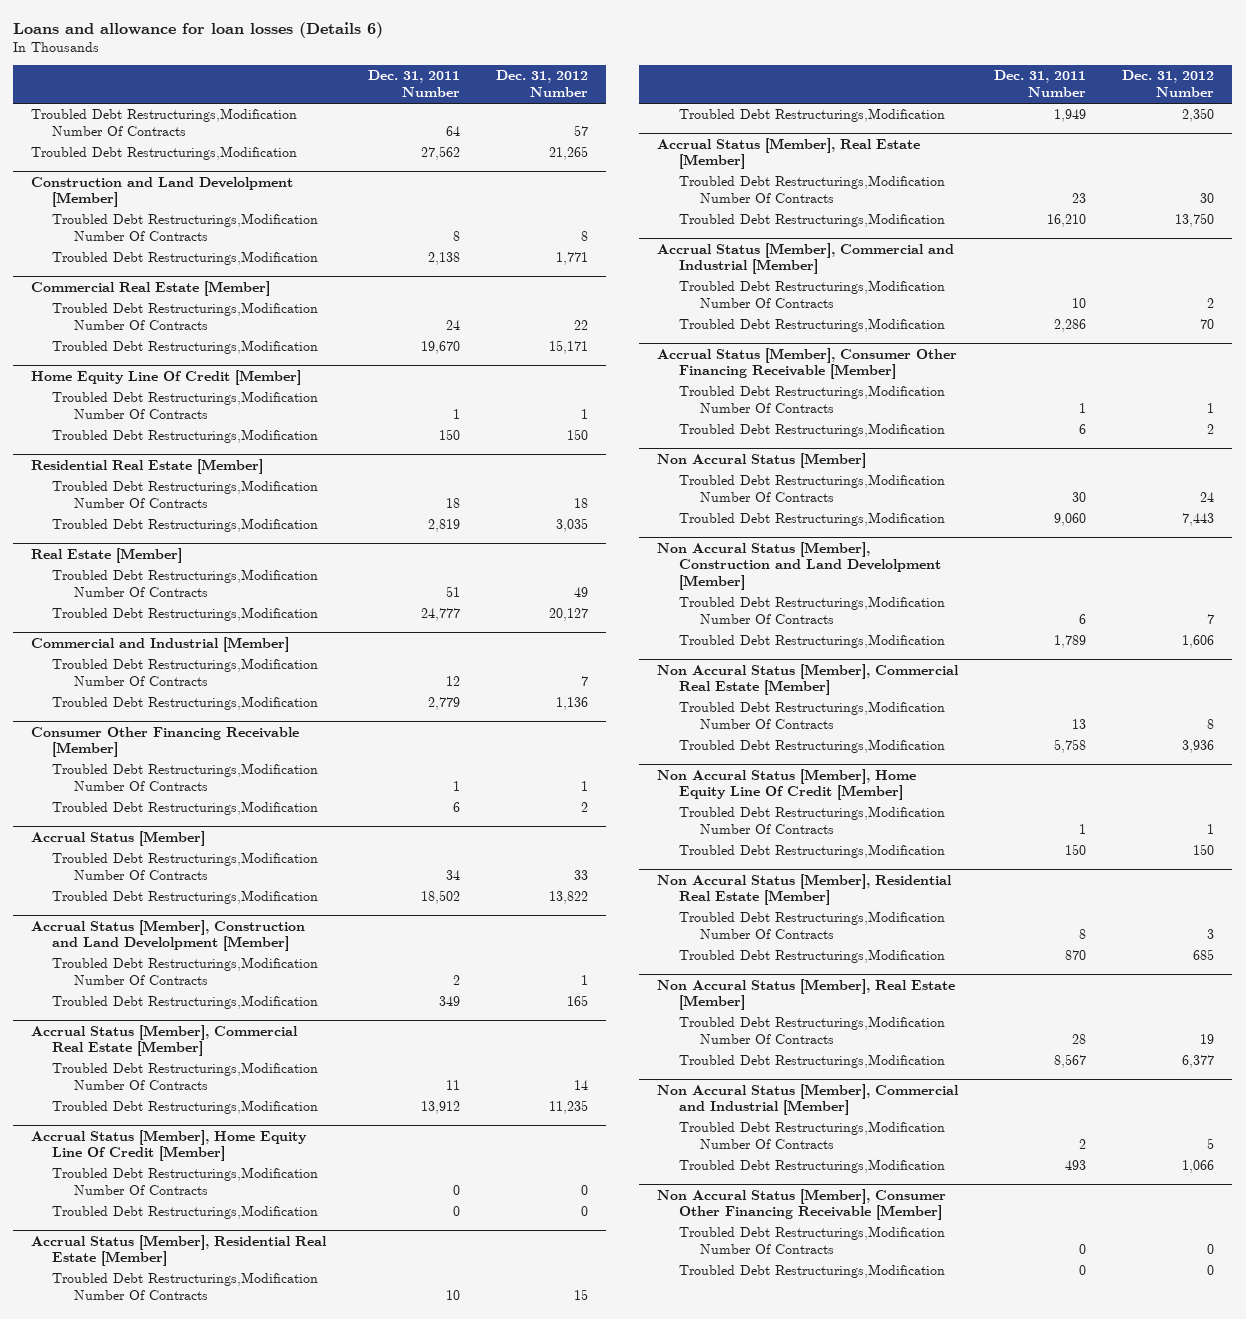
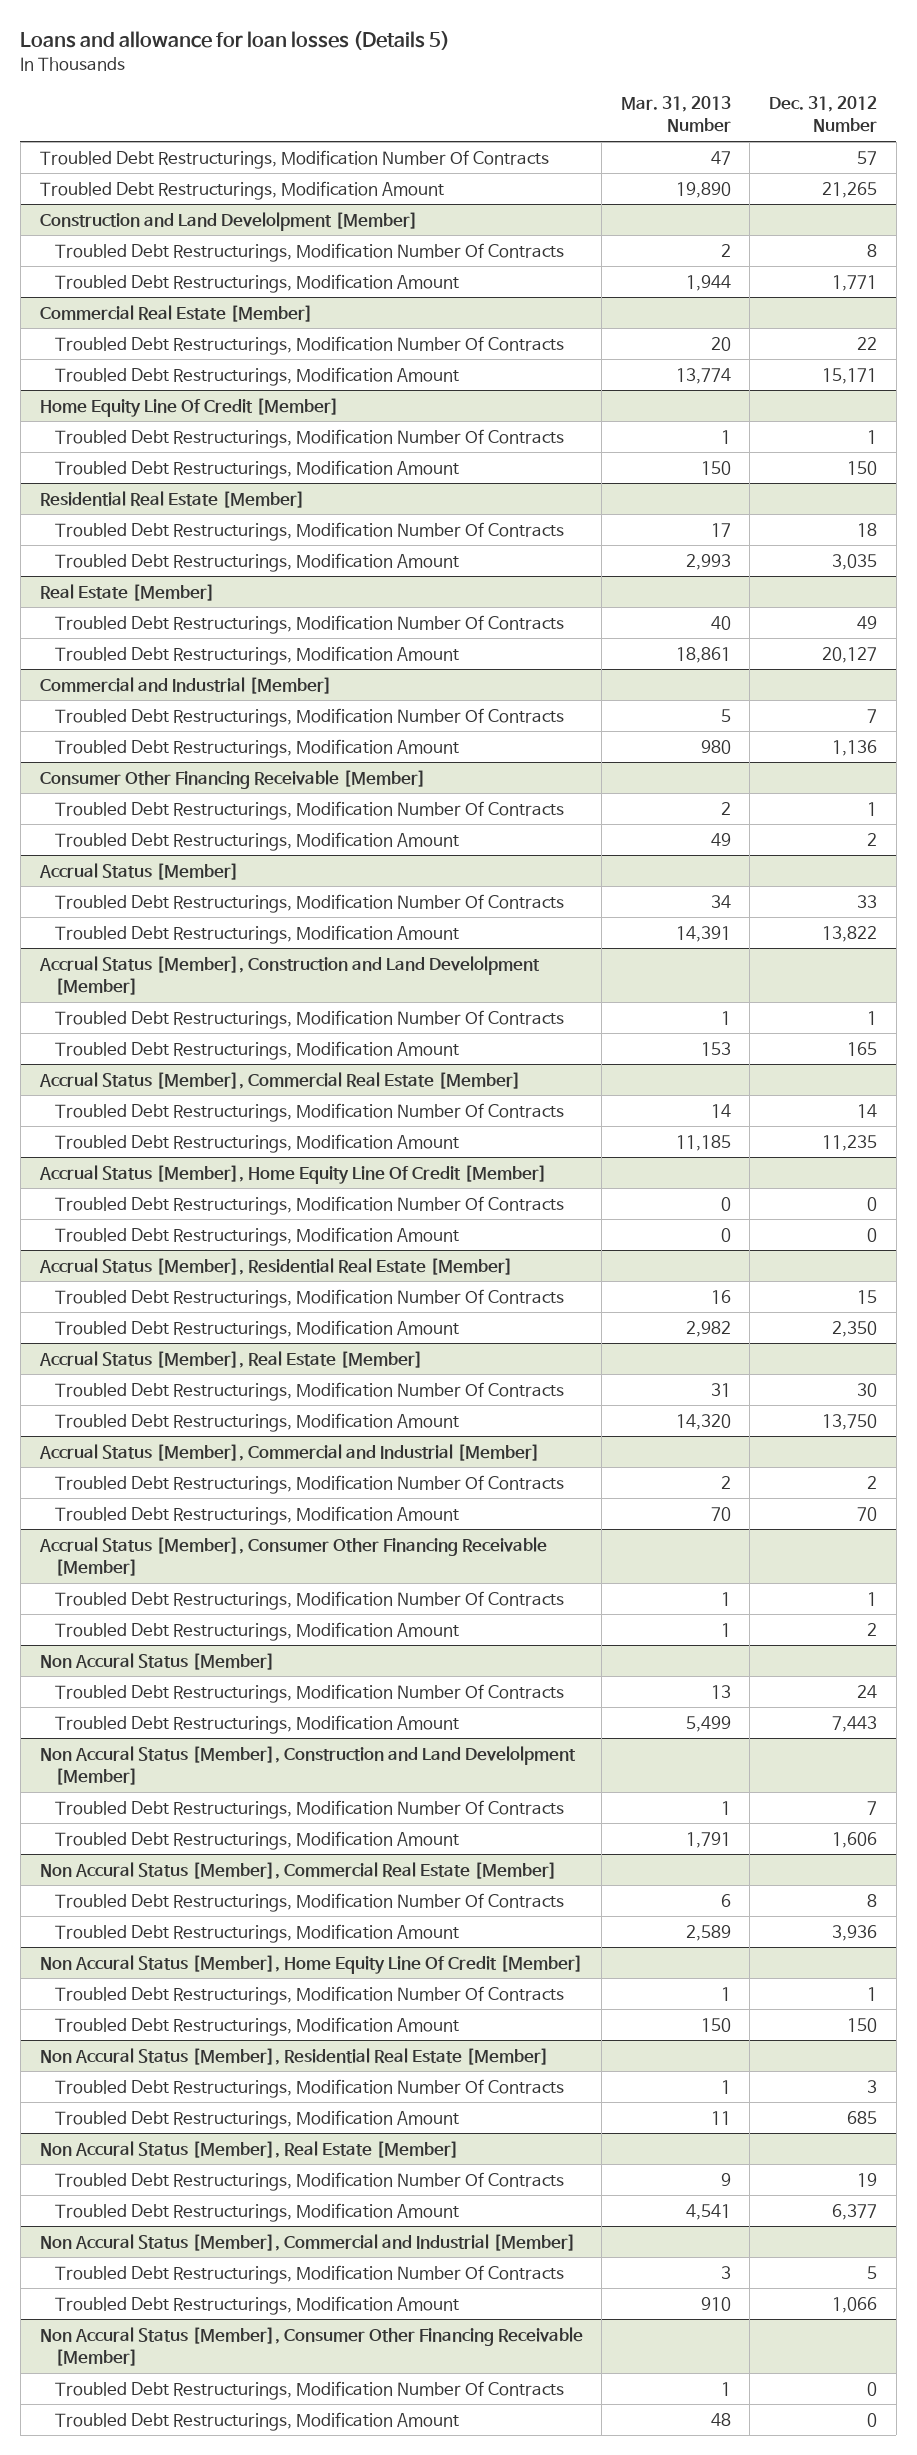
- Loans and allowance for loan losses (Details 6)
+ Loans and allowance for loan losses (Details 5)
- | Dec. 31, 2011 Number | Dec. 31, 2012 Number
+ | Mar. 31, 2013 Number | Dec. 31, 2012 Number
- Troubled Debt Restructurings,Modification Number Of Contracts | 64 | 57
- Troubled Debt Restructurings,Modification | 27,562 | 21,265
+ Troubled Debt Restructurings, Modification Number Of Contracts | 47 | 57
+ Troubled Debt Restructurings, Modification Amount | 19,890 | 21,265
@ Construction and Land Develolpment [Member]
- Troubled Debt Restructurings,Modification Number Of Contracts | 8 | 8
- Troubled Debt Restructurings,Modification | 2,138 | 1,771
+ Troubled Debt Restructurings, Modification Number Of Contracts | 2 | 8
+ Troubled Debt Restructurings, Modification Amount | 1,944 | 1,771
@ Commercial Real Estate [Member]
- Troubled Debt Restructurings,Modification Number Of Contracts | 24 | 22
- Troubled Debt Restructurings,Modification | 19,670 | 15,171
+ Troubled Debt Restructurings, Modification Number Of Contracts | 20 | 22
+ Troubled Debt Restructurings, Modification Amount | 13,774 | 15,171
@ Home Equity Line Of Credit [Member]
- Troubled Debt Restructurings,Modification Number Of Contracts | 1 | 1
- Troubled Debt Restructurings,Modification | 150 | 150
+ Troubled Debt Restructurings, Modification Number Of Contracts | 1 | 1
+ Troubled Debt Restructurings, Modification Amount | 150 | 150
@ Residential Real Estate [Member]
- Troubled Debt Restructurings,Modification Number Of Contracts | 18 | 18
- Troubled Debt Restructurings,Modification | 2,819 | 3,035
+ Troubled Debt Restructurings, Modification Number Of Contracts | 17 | 18
+ Troubled Debt Restructurings, Modification Amount | 2,993 | 3,035
@ Real Estate [Member]
- Troubled Debt Restructurings,Modification Number Of Contracts | 51 | 49
- Troubled Debt Restructurings,Modification | 24,777 | 20,127
+ Troubled Debt Restructurings, Modification Number Of Contracts | 40 | 49
+ Troubled Debt Restructurings, Modification Amount | 18,861 | 20,127
@ Commercial and Industrial [Member]
- Troubled Debt Restructurings,Modification Number Of Contracts | 12 | 7
- Troubled Debt Restructurings,Modification | 2,779 | 1,136
+ Troubled Debt Restructurings, Modification Number Of Contracts | 5 | 7
+ Troubled Debt Restructurings, Modification Amount | 980 | 1,136
@ Consumer Other Financing Receivable [Member]
- Troubled Debt Restructurings,Modification Number Of Contracts | 1 | 1
- Troubled Debt Restructurings,Modification | 6 | 2
+ Troubled Debt Restructurings, Modification Number Of Contracts | 2 | 1
+ Troubled Debt Restructurings, Modification Amount | 49 | 2
@ Accrual Status [Member]
- Troubled Debt Restructurings,Modification Number Of Contracts | 34 | 33
- Troubled Debt Restructurings,Modification | 18,502 | 13,822
+ Troubled Debt Restructurings, Modification Number Of Contracts | 34 | 33
+ Troubled Debt Restructurings, Modification Amount | 14,391 | 13,822
@ Accrual Status [Member], Construction and Land Develolpment [Member]
- Troubled Debt Restructurings,Modification Number Of Contracts | 2 | 1
- Troubled Debt Restructurings,Modification | 349 | 165
+ Troubled Debt Restructurings, Modification Number Of Contracts | 1 | 1
+ Troubled Debt Restructurings, Modification Amount | 153 | 165
@ Accrual Status [Member], Commercial Real Estate [Member]
- Troubled Debt Restructurings,Modification Number Of Contracts | 11 | 14
- Troubled Debt Restructurings,Modification | 13,912 | 11,235
+ Troubled Debt Restructurings, Modification Number Of Contracts | 14 | 14
+ Troubled Debt Restructurings, Modification Amount | 11,185 | 11,235
@ Accrual Status [Member], Home Equity Line Of Credit [Member]
- Troubled Debt Restructurings,Modification Number Of Contracts | 0 | 0
- Troubled Debt Restructurings,Modification | 0 | 0
+ Troubled Debt Restructurings, Modification Number Of Contracts | 0 | 0
+ Troubled Debt Restructurings, Modification Amount | 0 | 0
@ Accrual Status [Member], Residential Real Estate [Member]
- Troubled Debt Restructurings,Modification Number Of Contracts | 10 | 15
- Troubled Debt Restructurings,Modification | 1,949 | 2,350
+ Troubled Debt Restructurings, Modification Number Of Contracts | 16 | 15
+ Troubled Debt Restructurings, Modification Amount | 2,982 | 2,350
@ Accrual Status [Member], Real Estate [Member]
- Troubled Debt Restructurings,Modification Number Of Contracts | 23 | 30
- Troubled Debt Restructurings,Modification | 16,210 | 13,750
+ Troubled Debt Restructurings, Modification Number Of Contracts | 31 | 30
+ Troubled Debt Restructurings, Modification Amount | 14,320 | 13,750
@ Accrual Status [Member], Commercial and Industrial [Member]
- Troubled Debt Restructurings,Modification Number Of Contracts | 10 | 2
- Troubled Debt Restructurings,Modification | 2,286 | 70
+ Troubled Debt Restructurings, Modification Number Of Contracts | 2 | 2
+ Troubled Debt Restructurings, Modification Amount | 70 | 70
@ Accrual Status [Member], Consumer Other Financing Receivable [Member]
- Troubled Debt Restructurings,Modification Number Of Contracts | 1 | 1
- Troubled Debt Restructurings,Modification | 6 | 2
+ Troubled Debt Restructurings, Modification Number Of Contracts | 1 | 1
+ Troubled Debt Restructurings, Modification Amount | 1 | 2
@ Non Accural Status [Member]
- Troubled Debt Restructurings,Modification Number Of Contracts | 30 | 24
- Troubled Debt Restructurings,Modification | 9,060 | 7,443
+ Troubled Debt Restructurings, Modification Number Of Contracts | 13 | 24
+ Troubled Debt Restructurings, Modification Amount | 5,499 | 7,443
@ Non Accural Status [Member], Construction and Land Develolpment [Member]
- Troubled Debt Restructurings,Modification Number Of Contracts | 6 | 7
- Troubled Debt Restructurings,Modification | 1,789 | 1,606
+ Troubled Debt Restructurings, Modification Number Of Contracts | 1 | 7
+ Troubled Debt Restructurings, Modification Amount | 1,791 | 1,606
@ Non Accural Status [Member], Commercial Real Estate [Member]
- Troubled Debt Restructurings,Modification Number Of Contracts | 13 | 8
- Troubled Debt Restructurings,Modification | 5,758 | 3,936
+ Troubled Debt Restructurings, Modification Number Of Contracts | 6 | 8
+ Troubled Debt Restructurings, Modification Amount | 2,589 | 3,936
@ Non Accural Status [Member], Home Equity Line Of Credit [Member]
- Troubled Debt Restructurings,Modification Number Of Contracts | 1 | 1
- Troubled Debt Restructurings,Modification | 150 | 150
+ Troubled Debt Restructurings, Modification Number Of Contracts | 1 | 1
+ Troubled Debt Restructurings, Modification Amount | 150 | 150
@ Non Accural Status [Member], Residential Real Estate [Member]
- Troubled Debt Restructurings,Modification Number Of Contracts | 8 | 3
- Troubled Debt Restructurings,Modification | 870 | 685
+ Troubled Debt Restructurings, Modification Number Of Contracts | 1 | 3
+ Troubled Debt Restructurings, Modification Amount | 11 | 685
@ Non Accural Status [Member], Real Estate [Member]
- Troubled Debt Restructurings,Modification Number Of Contracts | 28 | 19
- Troubled Debt Restructurings,Modification | 8,567 | 6,377
+ Troubled Debt Restructurings, Modification Number Of Contracts | 9 | 19
+ Troubled Debt Restructurings, Modification Amount | 4,541 | 6,377
@ Non Accural Status [Member], Commercial and Industrial [Member]
- Troubled Debt Restructurings,Modification Number Of Contracts | 2 | 5
- Troubled Debt Restructurings,Modification | 493 | 1,066
+ Troubled Debt Restructurings, Modification Number Of Contracts | 3 | 5
+ Troubled Debt Restructurings, Modification Amount | 910 | 1,066
@ Non Accural Status [Member], Consumer Other Financing Receivable [Member]
- Troubled Debt Restructurings,Modification Number Of Contracts | 0 | 0
- Troubled Debt Restructurings,Modification | 0 | 0
+ Troubled Debt Restructurings, Modification Number Of Contracts | 1 | 0
+ Troubled Debt Restructurings, Modification Amount | 48 | 0

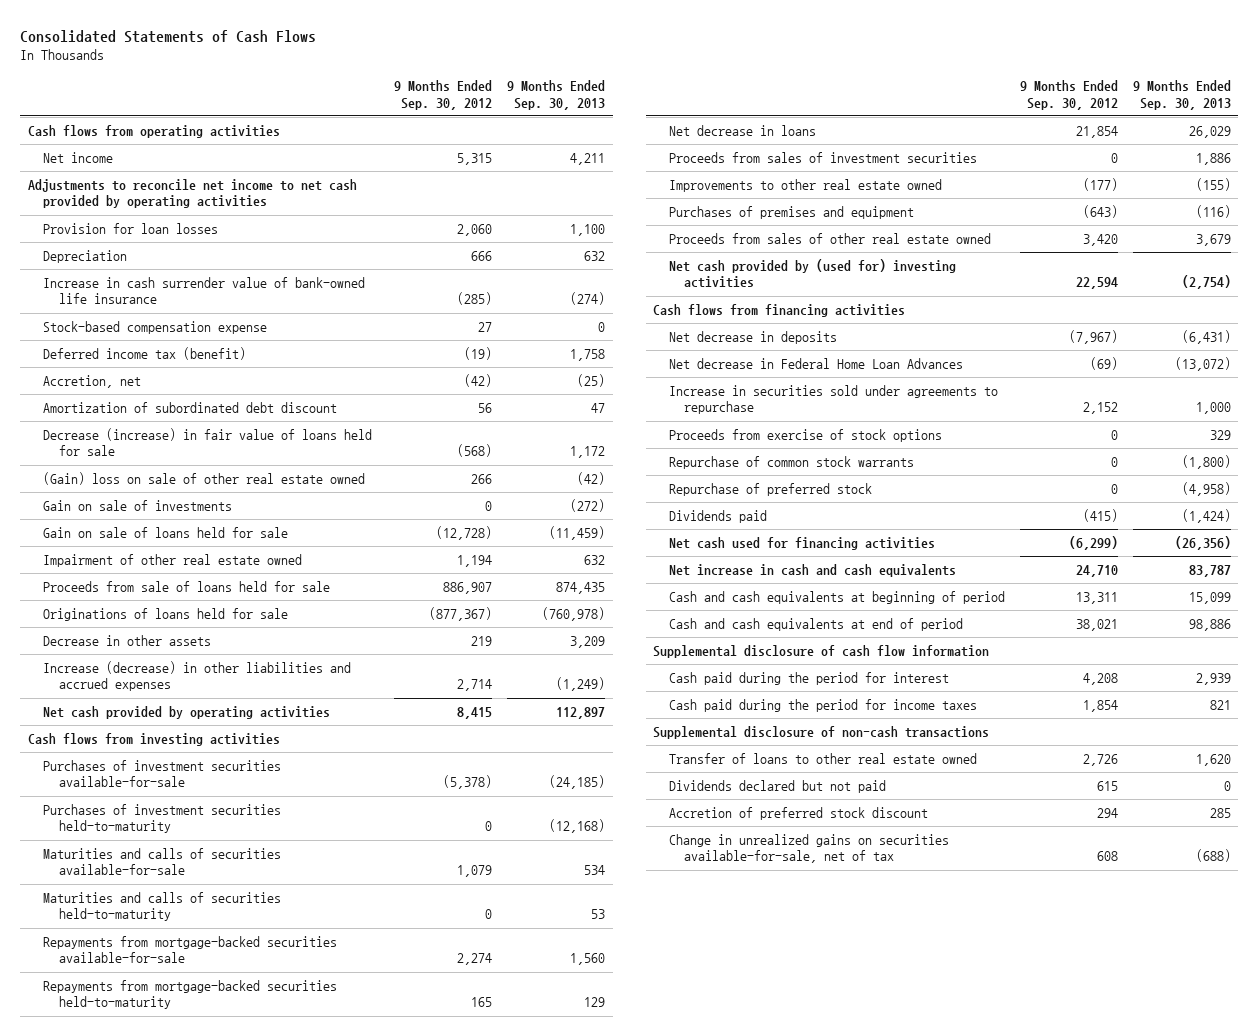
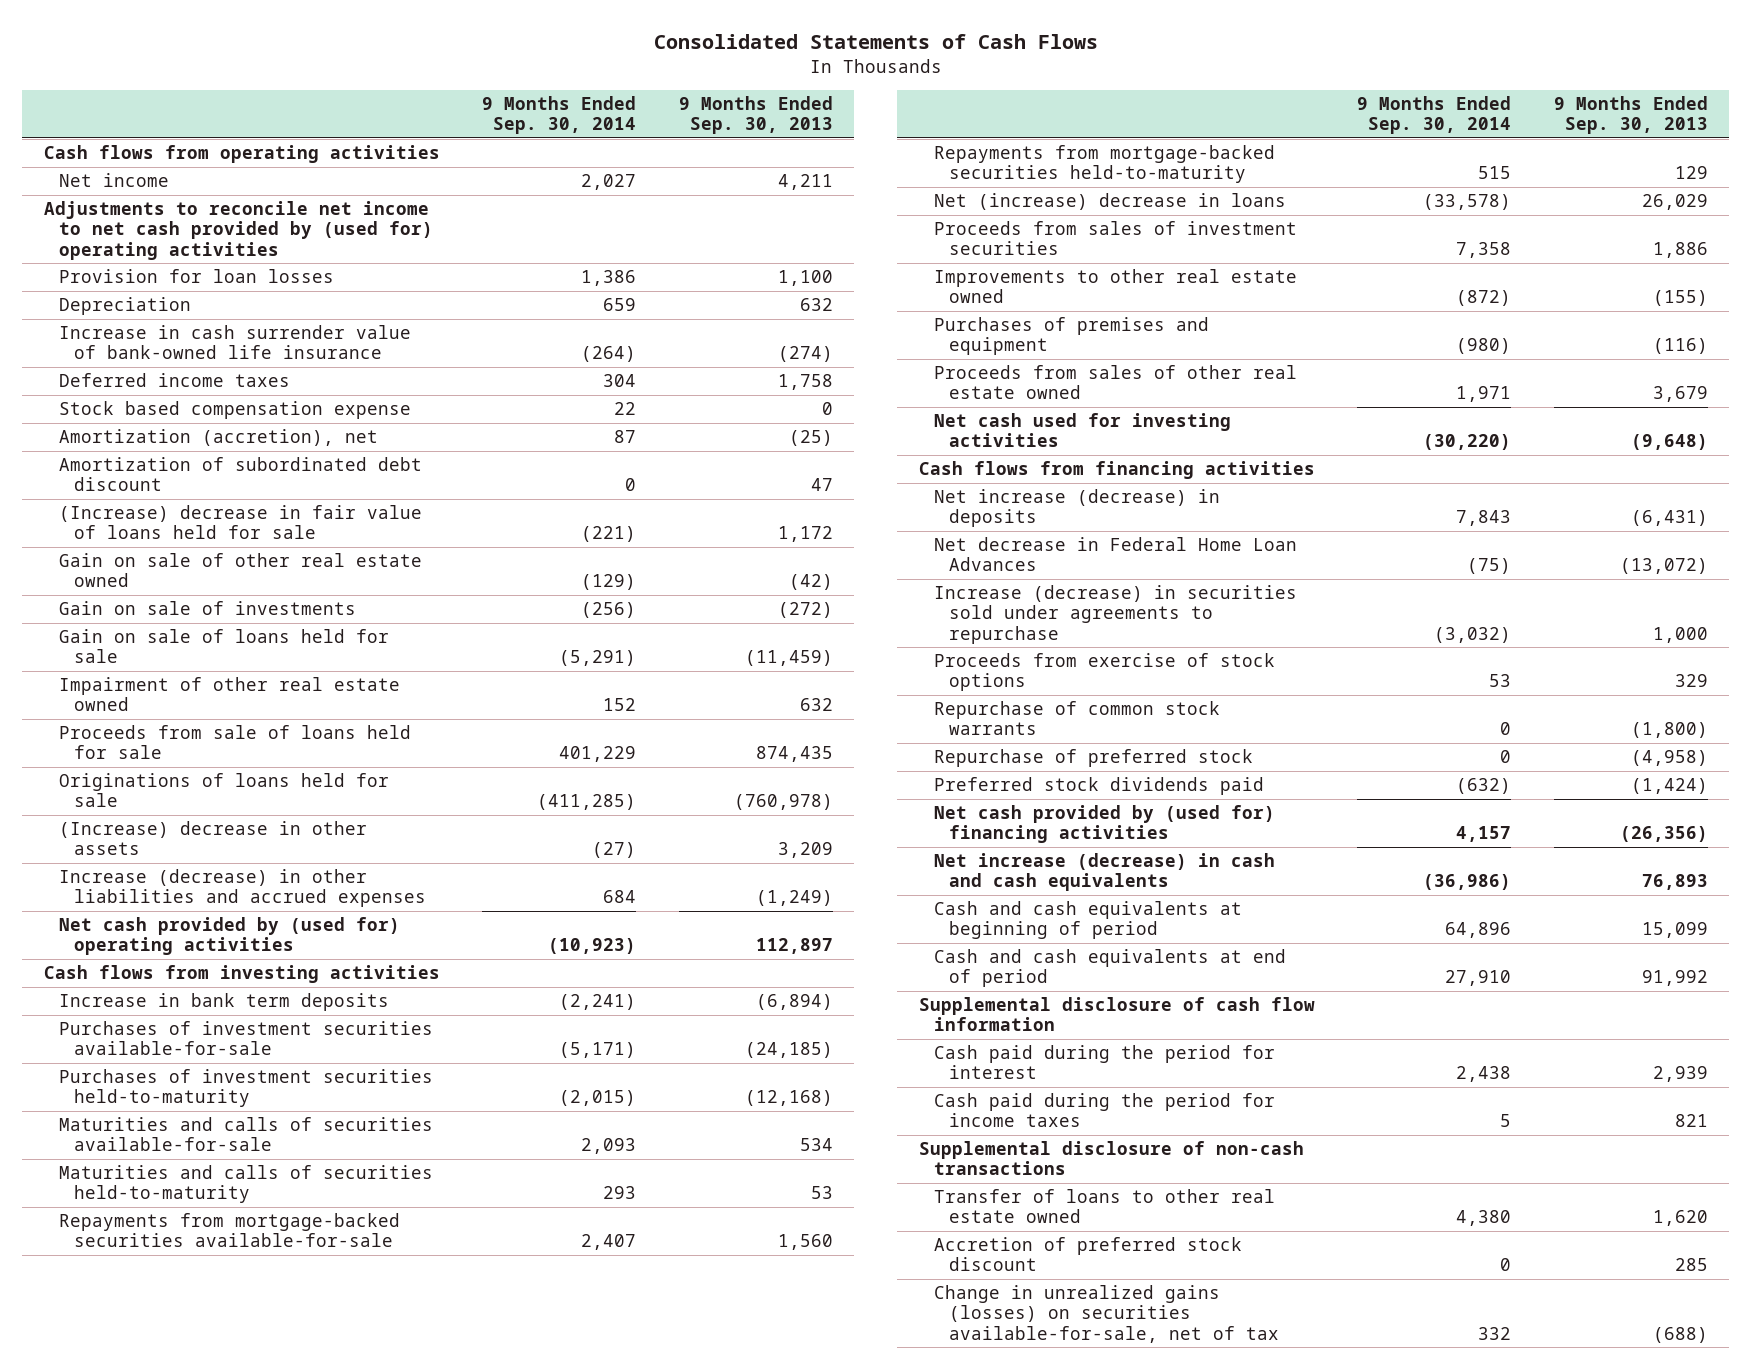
- | 9 Months Ended Sep. 30, 2012 | 9 Months Ended Sep. 30, 2013
+ | 9 Months Ended Sep. 30, 2014 | 9 Months Ended Sep. 30, 2013
- Adjustments to reconcile net income to net cash provided by operating activities
+ Adjustments to reconcile net income to net cash provided by (used for) operating activities
- Stock-based compensation expense | 27 | 0
- Deferred income tax (benefit) | (19) | 1,758
- Accretion, net | (42) | (25)
+ Deferred income taxes | 304 | 1,758
+ Stock based compensation expense | 22 | 0
+ Amortization (accretion), net | 87 | (25)
- Decrease (increase) in fair value of loans held for sale | (568) | 1,172
- (Gain) loss on sale of other real estate owned | 266 | (42)
+ (Increase) decrease in fair value of loans held for sale | (221) | 1,172
+ Gain on sale of other real estate owned | (129) | (42)
- Decrease in other assets | 219 | 3,209
+ (Increase) decrease in other assets | (27) | 3,209
- Net cash provided by operating activities | 8,415 | 112,897
+ Net cash provided by (used for) operating activities | (10,923) | 112,897
+ Increase in bank term deposits | (2,241) | (6,894)
- Net decrease in loans | 21,854 | 26,029
+ Net (increase) decrease in loans | (33,578) | 26,029
- Net cash provided by (used for) investing activities | 22,594 | (2,754)
+ Net cash used for investing activities | (30,220) | (9,648)
- Net decrease in deposits | (7,967) | (6,431)
+ Net increase (decrease) in deposits | 7,843 | (6,431)
- Increase in securities sold under agreements to repurchase | 2,152 | 1,000
+ Increase (decrease) in securities sold under agreements to repurchase | (3,032) | 1,000
- Dividends paid | (415) | (1,424)
- Net cash used for financing activities | (6,299) | (26,356)
- Net increase in cash and cash equivalents | 24,710 | 83,787
+ Preferred stock dividends paid | (632) | (1,424)
+ Net cash provided by (used for) financing activities | 4,157 | (26,356)
+ Net increase (decrease) in cash and cash equivalents | (36,986) | 76,893
- Cash and cash equivalents at end of period | 38,021 | 98,886
+ Cash and cash equivalents at end of period | 27,910 | 91,992
- Dividends declared but not paid | 615 | 0
- Change in unrealized gains on securities available-for-sale, net of tax | 608 | (688)
+ Change in unrealized gains (losses) on securities available-for-sale, net of tax | 332 | (688)

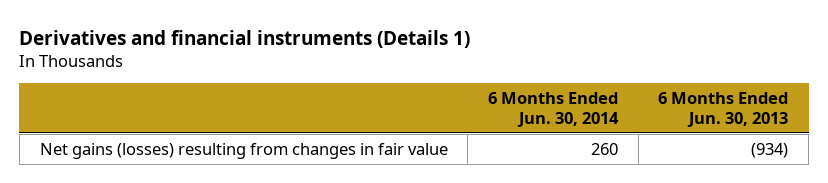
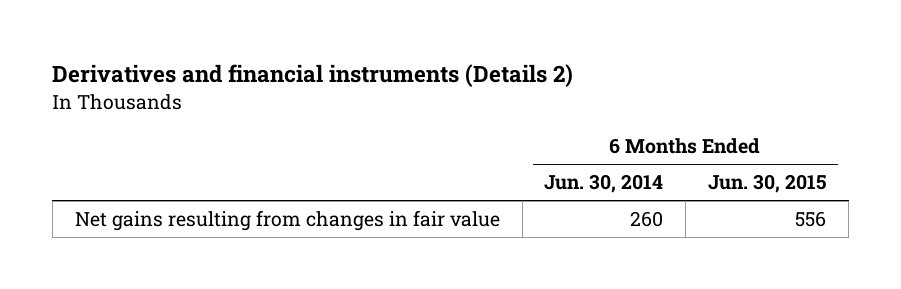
- Derivatives and financial instruments (Details 1)
+ Derivatives and financial instruments (Details 2)
- | 6 Months Ended Jun. 30, 2014 | 6 Months Ended Jun. 30, 2013
+ | 6 Months Ended Jun. 30, 2014 | 6 Months Ended Jun. 30, 2015
- Net gains (losses) resulting from changes in fair value | 260 | (934)
+ Net gains resulting from changes in fair value | 260 | 556

